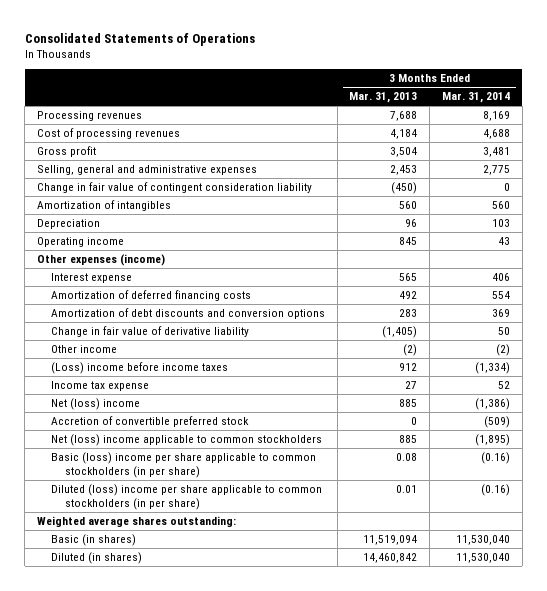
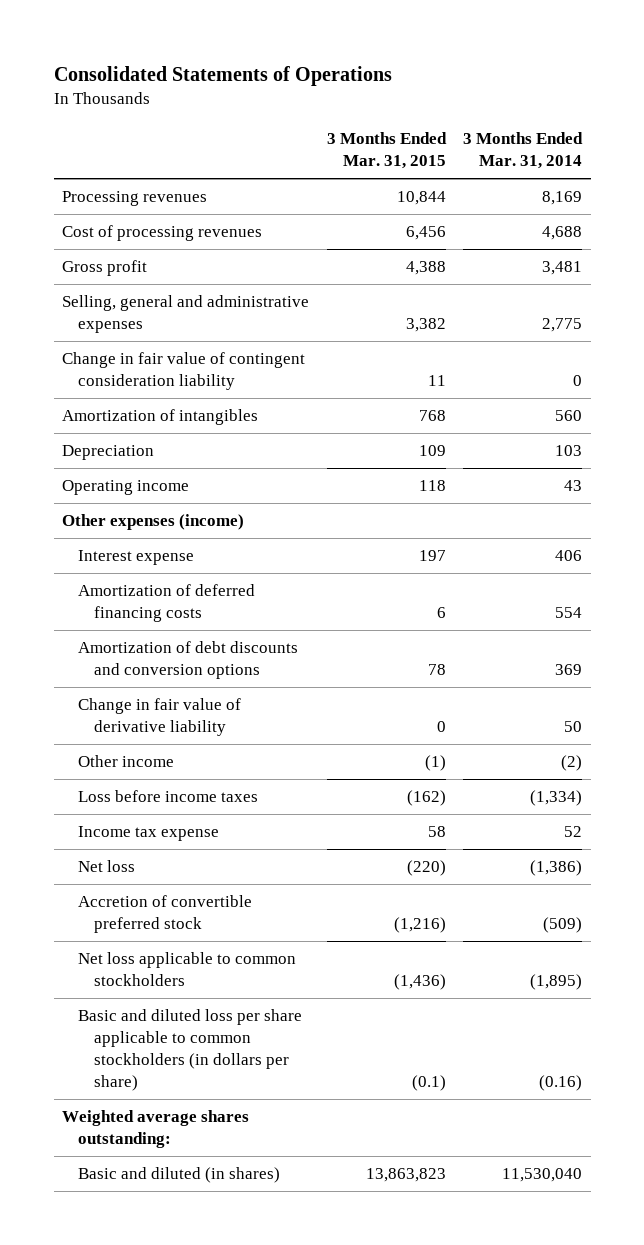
- | 3 Months Ended Mar. 31, 2013 | 3 Months Ended Mar. 31, 2014
+ | 3 Months Ended Mar. 31, 2015 | 3 Months Ended Mar. 31, 2014
- (Loss) income before income taxes | 912 | (1,334)
+ Loss before income taxes | (162) | (1,334)
- Net (loss) income | 885 | (1,386)
+ Net loss | (220) | (1,386)
- Net (loss) income applicable to common stockholders | 885 | (1,895)
- Basic (loss) income per share applicable to common stockholders (in per share) | 0.08 | (0.16)
- Diluted (loss) income per share applicable to common stockholders (in per share) | 0.01 | (0.16)
+ Net loss applicable to common stockholders | (1,436) | (1,895)
+ Basic and diluted loss per share applicable to common stockholders (in dollars per share) | (0.1) | (0.16)
- Basic (in shares) | 11,519,094 | 11,530,040
- Diluted (in shares) | 14,460,842 | 11,530,040
+ Basic and diluted (in shares) | 13,863,823 | 11,530,040

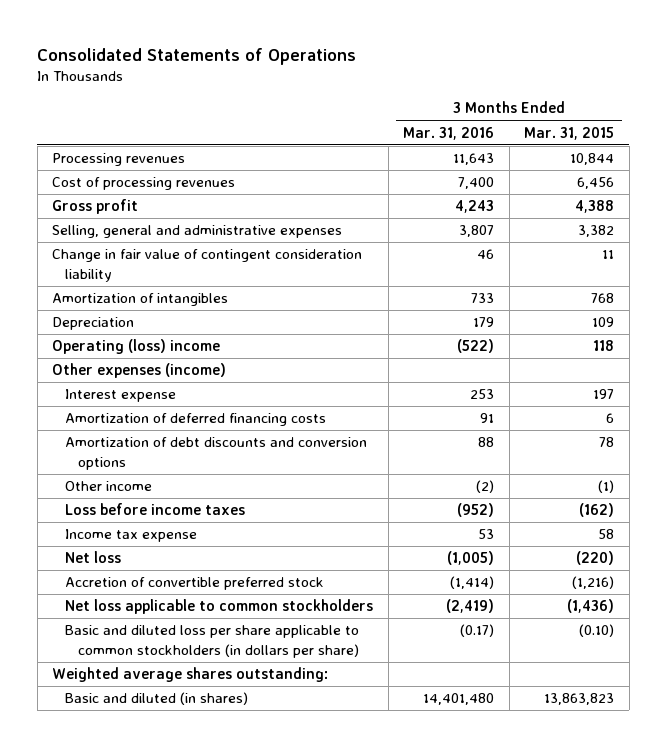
- | 3 Months Ended Mar. 31, 2015 | 3 Months Ended Mar. 31, 2014
+ | 3 Months Ended Mar. 31, 2016 | 3 Months Ended Mar. 31, 2015
- Operating income | 118 | 43
+ Operating (loss) income | (522) | 118
- Change in fair value of derivative liability | 0 | 50
- Basic and diluted loss per share applicable to common stockholders (in dollars per share) | (0.1) | (0.16)
+ Basic and diluted loss per share applicable to common stockholders (in dollars per share) | (0.17) | (0.10)

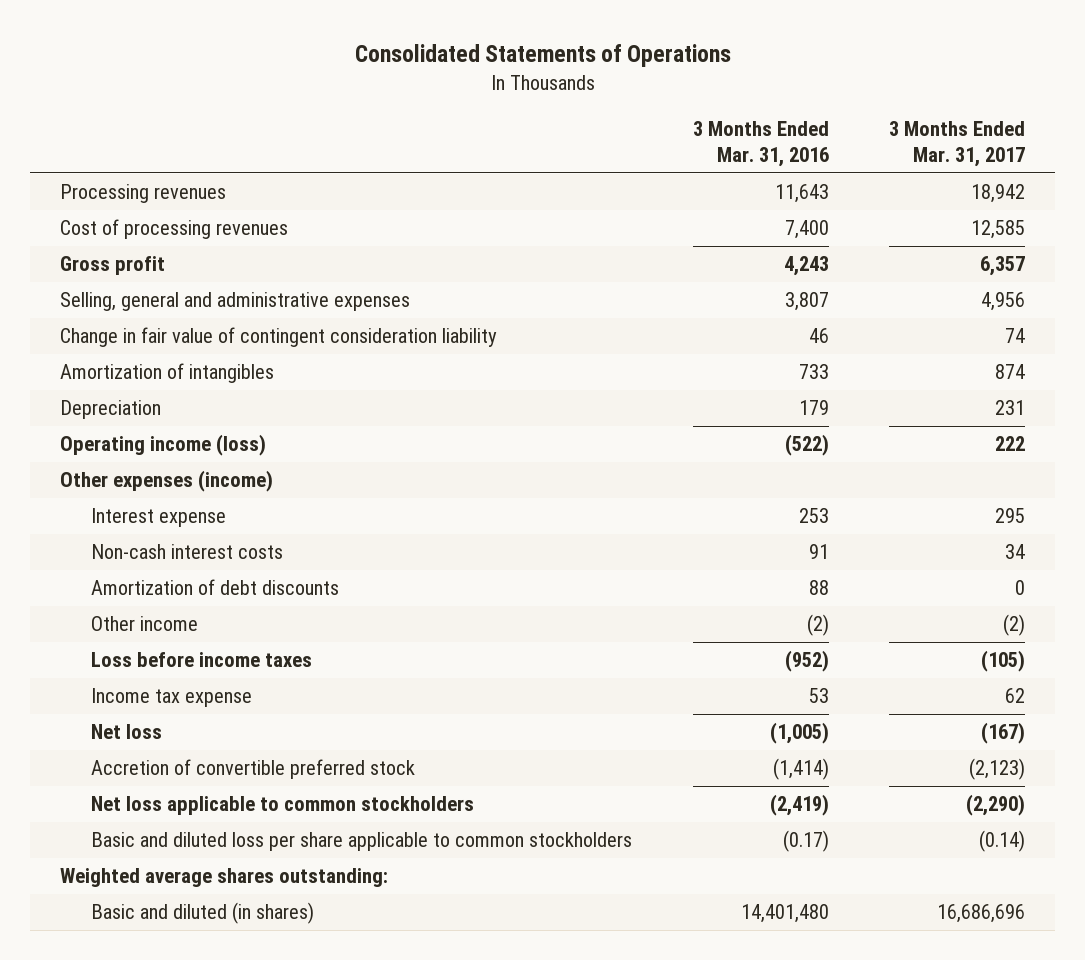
- | 3 Months Ended Mar. 31, 2016 | 3 Months Ended Mar. 31, 2015
+ | 3 Months Ended Mar. 31, 2016 | 3 Months Ended Mar. 31, 2017
- Operating (loss) income | (522) | 118
+ Operating income (loss) | (522) | 222
- Amortization of deferred financing costs | 91 | 6
- Amortization of debt discounts and conversion options | 88 | 78
+ Non-cash interest costs | 91 | 34
+ Amortization of debt discounts | 88 | 0
- Basic and diluted loss per share applicable to common stockholders (in dollars per share) | (0.17) | (0.10)
+ Basic and diluted loss per share applicable to common stockholders | (0.17) | (0.14)

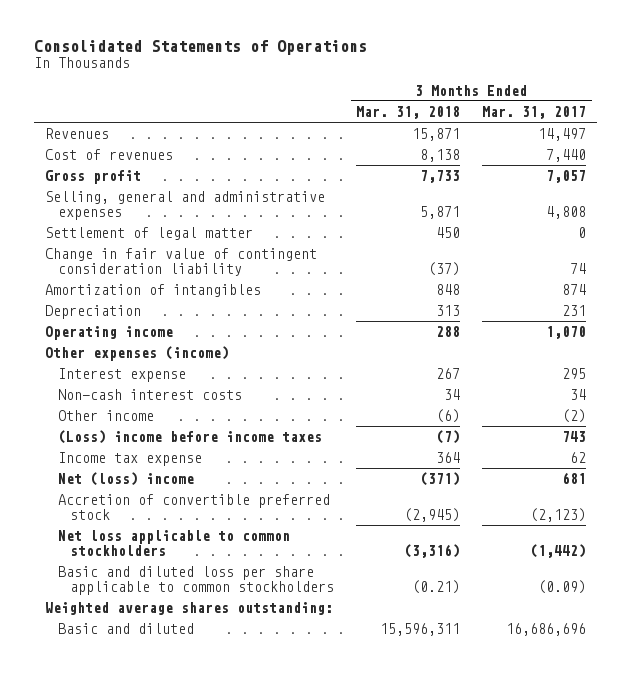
- | 3 Months Ended Mar. 31, 2016 | 3 Months Ended Mar. 31, 2017
+ | 3 Months Ended Mar. 31, 2018 | 3 Months Ended Mar. 31, 2017
- Processing revenues | 11,643 | 18,942
- Cost of processing revenues | 7,400 | 12,585
- Gross profit | 4,243 | 6,357
- Selling, general and administrative expenses | 3,807 | 4,956
+ Revenues | 15,871 | 14,497
+ Cost of revenues | 8,138 | 7,440
+ Gross profit | 7,733 | 7,057
+ Selling, general and administrative expenses | 5,871 | 4,808
+ Settlement of legal matter | 450 | 0
- Operating income (loss) | (522) | 222
+ Operating income | 288 | 1,070
- Amortization of debt discounts | 88 | 0
- Loss before income taxes | (952) | (105)
+ (Loss) income before income taxes | (7) | 743
- Net loss | (1,005) | (167)
+ Net (loss) income | (371) | 681
- Net loss applicable to common stockholders | (2,419) | (2,290)
- Basic and diluted loss per share applicable to common stockholders | (0.17) | (0.14)
+ Net loss applicable to common stockholders | (3,316) | (1,442)
+ Basic and diluted loss per share applicable to common stockholders | (0.21) | (0.09)
- Basic and diluted (in shares) | 14,401,480 | 16,686,696
+ Basic and diluted | 15,596,311 | 16,686,696

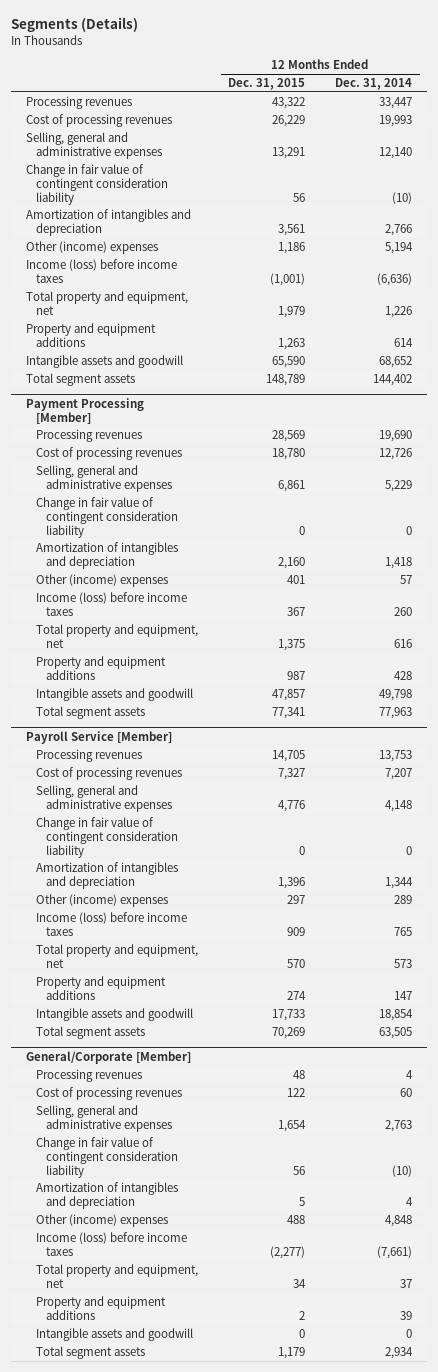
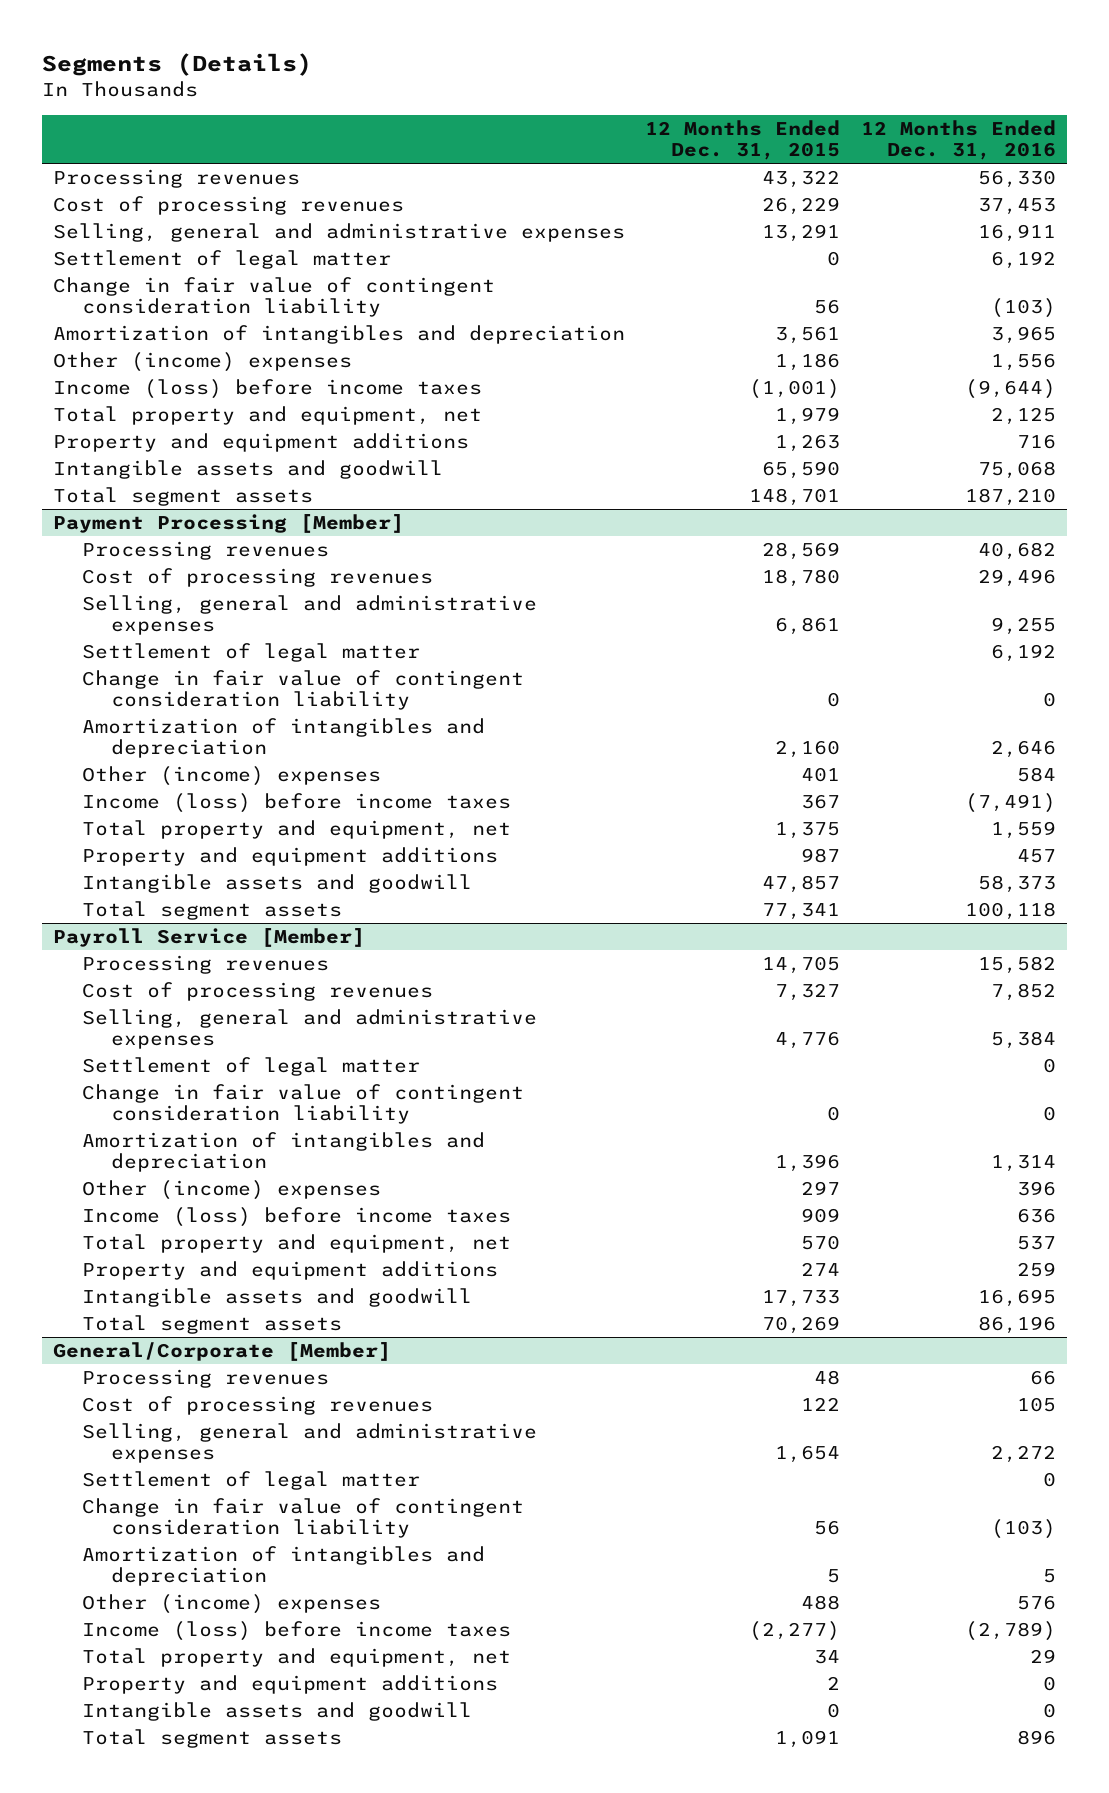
- | 12 Months Ended Dec. 31, 2015 | 12 Months Ended Dec. 31, 2014
+ | 12 Months Ended Dec. 31, 2015 | 12 Months Ended Dec. 31, 2016
+ Settlement of legal matter | 0 | 6,192
- Total segment assets | 148,789 | 144,402
+ Total segment assets | 148,701 | 187,210
@ Payment Processing [Member]
+ Settlement of legal matter | | 6,192
@ Payroll Service [Member]
+ Settlement of legal matter | | 0
@ General/Corporate [Member]
+ Settlement of legal matter | | 0
- Total segment assets | 1,179 | 2,934
+ Total segment assets | 1,091 | 896

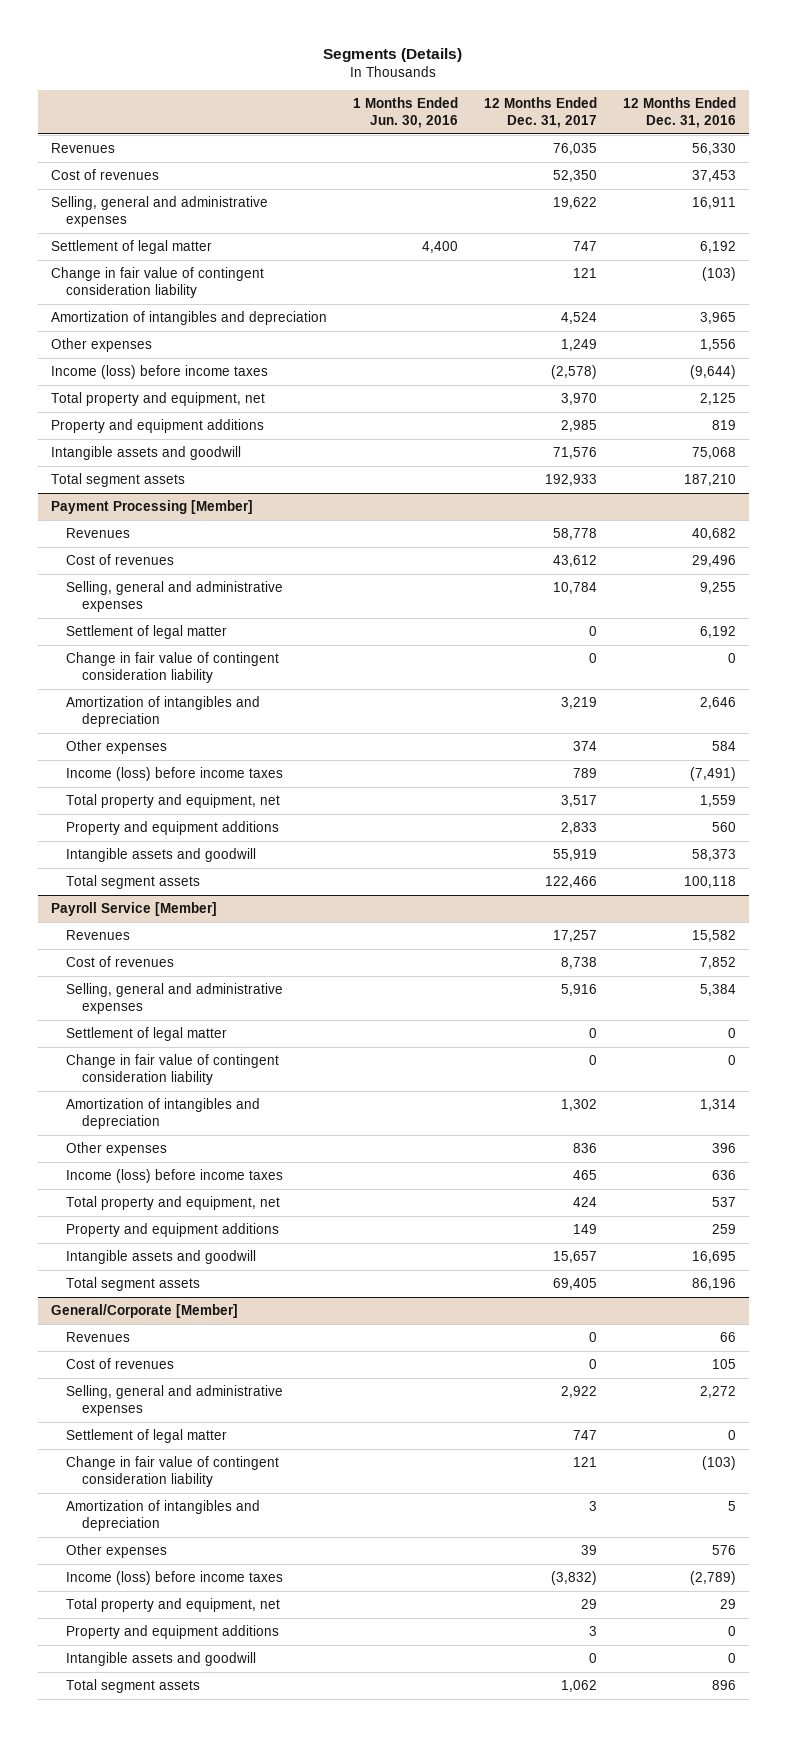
- | 12 Months Ended Dec. 31, 2015 | 12 Months Ended Dec. 31, 2016
+ | 1 Months Ended Jun. 30, 2016 | 12 Months Ended Dec. 31, 2017 | 12 Months Ended Dec. 31, 2016
- Processing revenues | 43,322 | 56,330
- Cost of processing revenues | 26,229 | 37,453
+ Revenues | | 76,035 | 56,330
+ Cost of revenues | | 52,350 | 37,453
- Other (income) expenses | 1,186 | 1,556
+ Other expenses | | 1,249 | 1,556
- Property and equipment additions | 1,263 | 716
+ Property and equipment additions | | 2,985 | 819
@ Payment Processing [Member]
- Processing revenues | 28,569 | 40,682
- Cost of processing revenues | 18,780 | 29,496
+ Revenues | | 58,778 | 40,682
+ Cost of revenues | | 43,612 | 29,496
- Other (income) expenses | 401 | 584
+ Other expenses | | 374 | 584
- Property and equipment additions | 987 | 457
+ Property and equipment additions | | 2,833 | 560
@ Payroll Service [Member]
- Processing revenues | 14,705 | 15,582
- Cost of processing revenues | 7,327 | 7,852
+ Revenues | | 17,257 | 15,582
+ Cost of revenues | | 8,738 | 7,852
- Other (income) expenses | 297 | 396
+ Other expenses | | 836 | 396
@ General/Corporate [Member]
- Processing revenues | 48 | 66
- Cost of processing revenues | 122 | 105
+ Revenues | | 0 | 66
+ Cost of revenues | | 0 | 105
- Other (income) expenses | 488 | 576
+ Other expenses | | 39 | 576

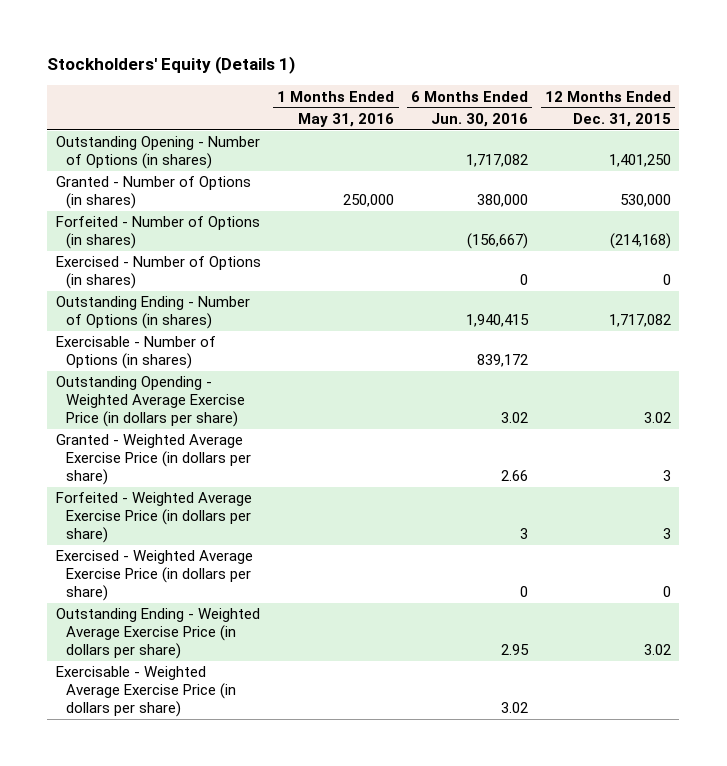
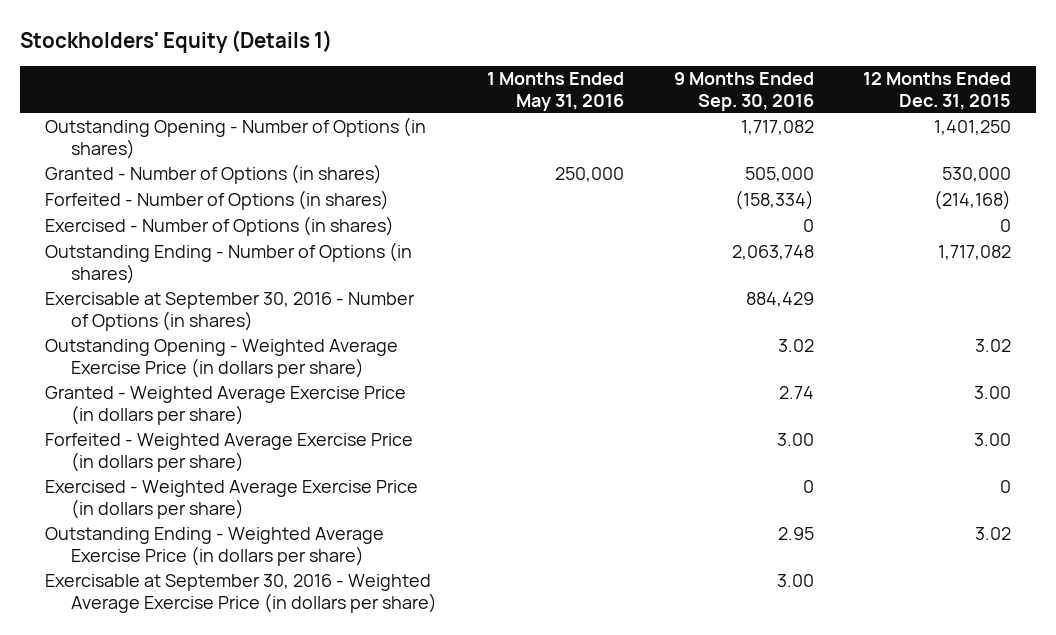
- | 1 Months Ended May 31, 2016 | 6 Months Ended Jun. 30, 2016 | 12 Months Ended Dec. 31, 2015
+ | 1 Months Ended May 31, 2016 | 9 Months Ended Sep. 30, 2016 | 12 Months Ended Dec. 31, 2015
- Exercisable - Number of Options (in shares) | | 839,172 |
- Outstanding Opending - Weighted Average Exercise Price (in dollars per share) | | 3.02 | 3.02
- Granted - Weighted Average Exercise Price (in dollars per share) | | 2.66 | 3
- Forfeited - Weighted Average Exercise Price (in dollars per share) | | 3 | 3
+ Exercisable at September 30, 2016 - Number of Options (in shares) | | 884,429 |
+ Outstanding Opening - Weighted Average Exercise Price (in dollars per share) | | 3.02 | 3.02
+ Granted - Weighted Average Exercise Price (in dollars per share) | | 2.74 | 3.00
+ Forfeited - Weighted Average Exercise Price (in dollars per share) | | 3.00 | 3.00
- Exercisable - Weighted Average Exercise Price (in dollars per share) | | 3.02 |
+ Exercisable at September 30, 2016 - Weighted Average Exercise Price (in dollars per share) | | 3.00 |

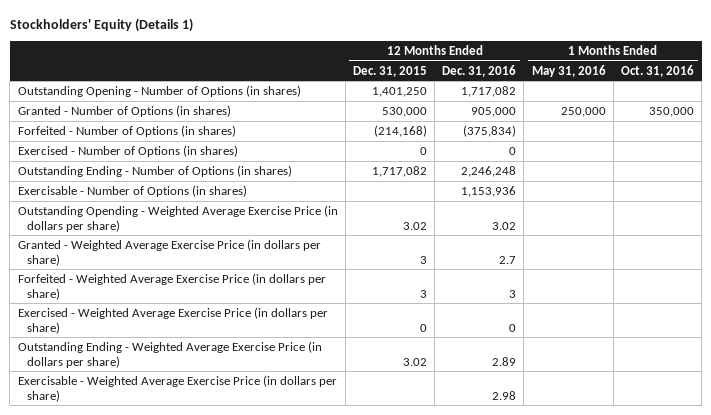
- | 1 Months Ended May 31, 2016 | 9 Months Ended Sep. 30, 2016 | 12 Months Ended Dec. 31, 2015
+ | 12 Months Ended Dec. 31, 2015 | 12 Months Ended Dec. 31, 2016 | 1 Months Ended May 31, 2016 | 1 Months Ended Oct. 31, 2016
- Exercisable at September 30, 2016 - Number of Options (in shares) | | 884,429 |
- Outstanding Opening - Weighted Average Exercise Price (in dollars per share) | | 3.02 | 3.02
- Granted - Weighted Average Exercise Price (in dollars per share) | | 2.74 | 3.00
- Forfeited - Weighted Average Exercise Price (in dollars per share) | | 3.00 | 3.00
+ Exercisable - Number of Options (in shares) | | 1,153,936 | |
+ Outstanding Opending - Weighted Average Exercise Price (in dollars per share) | 3.02 | 3.02 | |
+ Granted - Weighted Average Exercise Price (in dollars per share) | 3 | 2.7 | |
+ Forfeited - Weighted Average Exercise Price (in dollars per share) | 3 | 3 | |
- Exercisable at September 30, 2016 - Weighted Average Exercise Price (in dollars per share) | | 3.00 |
+ Exercisable - Weighted Average Exercise Price (in dollars per share) | | 2.98 | |

